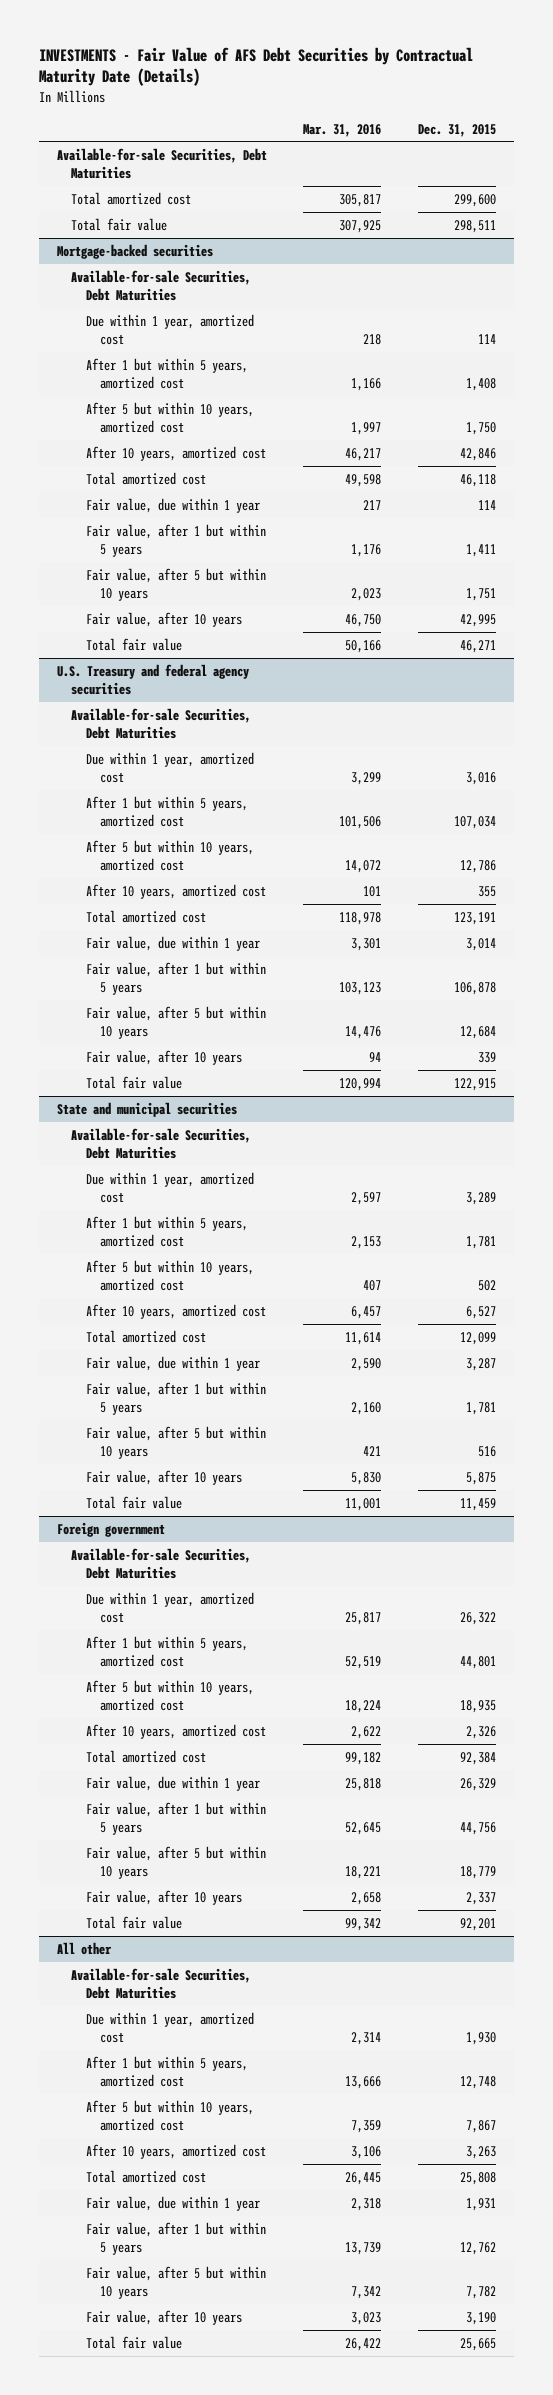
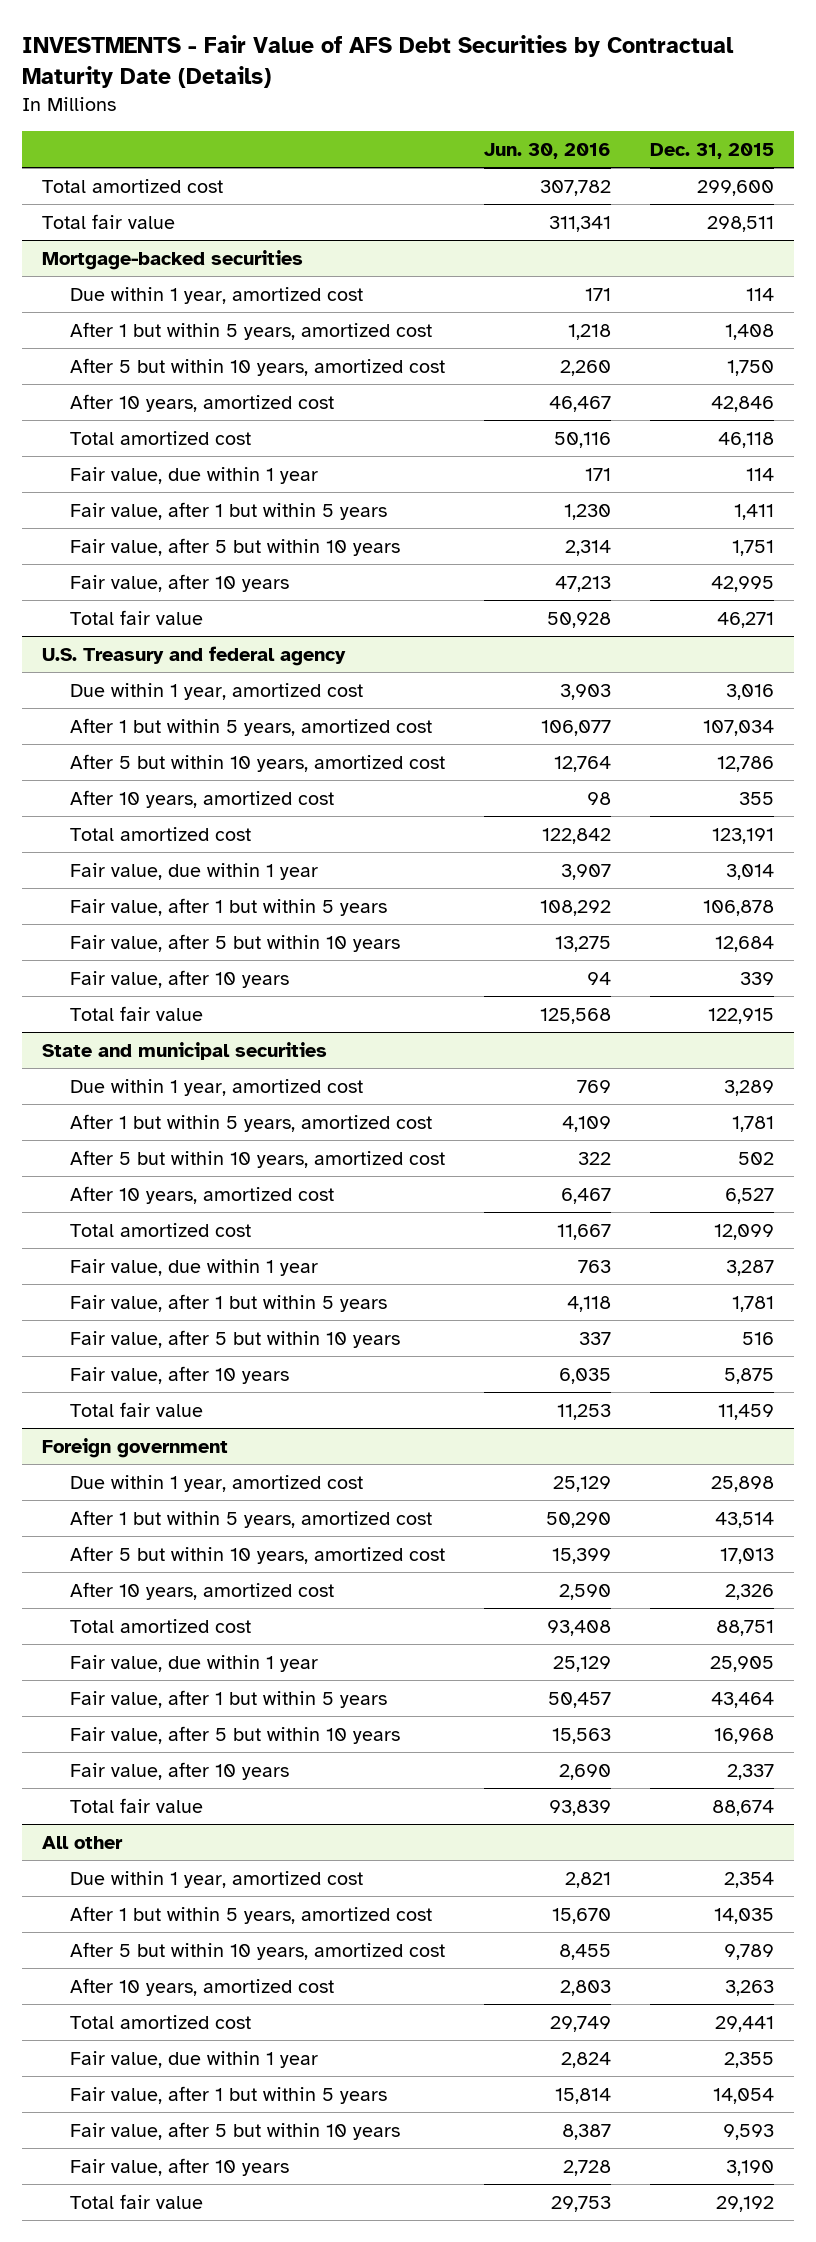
- | Mar. 31, 2016 | Dec. 31, 2015
+ | Jun. 30, 2016 | Dec. 31, 2015
- Available-for-sale Securities, Debt Maturities
@ Mortgage-backed securities
- Available-for-sale Securities, Debt Maturities
- U.S. Treasury and federal agency securities
- Available-for-sale Securities, Debt Maturities
+ U.S. Treasury and federal agency
@ State and municipal securities
- Available-for-sale Securities, Debt Maturities
@ Foreign government
- Available-for-sale Securities, Debt Maturities
- Due within 1 year, amortized cost | 25,817 | 26,322
- After 1 but within 5 years, amortized cost | 52,519 | 44,801
- After 5 but within 10 years, amortized cost | 18,224 | 18,935
+ Due within 1 year, amortized cost | 25,129 | 25,898
+ After 1 but within 5 years, amortized cost | 50,290 | 43,514
+ After 5 but within 10 years, amortized cost | 15,399 | 17,013
- Total amortized cost | 99,182 | 92,384
- Fair value, due within 1 year | 25,818 | 26,329
- Fair value, after 1 but within 5 years | 52,645 | 44,756
- Fair value, after 5 but within 10 years | 18,221 | 18,779
+ Total amortized cost | 93,408 | 88,751
+ Fair value, due within 1 year | 25,129 | 25,905
+ Fair value, after 1 but within 5 years | 50,457 | 43,464
+ Fair value, after 5 but within 10 years | 15,563 | 16,968
- Total fair value | 99,342 | 92,201
+ Total fair value | 93,839 | 88,674
@ All other
- Available-for-sale Securities, Debt Maturities
- Due within 1 year, amortized cost | 2,314 | 1,930
- After 1 but within 5 years, amortized cost | 13,666 | 12,748
- After 5 but within 10 years, amortized cost | 7,359 | 7,867
+ Due within 1 year, amortized cost | 2,821 | 2,354
+ After 1 but within 5 years, amortized cost | 15,670 | 14,035
+ After 5 but within 10 years, amortized cost | 8,455 | 9,789
- Total amortized cost | 26,445 | 25,808
- Fair value, due within 1 year | 2,318 | 1,931
- Fair value, after 1 but within 5 years | 13,739 | 12,762
- Fair value, after 5 but within 10 years | 7,342 | 7,782
+ Total amortized cost | 29,749 | 29,441
+ Fair value, due within 1 year | 2,824 | 2,355
+ Fair value, after 1 but within 5 years | 15,814 | 14,054
+ Fair value, after 5 but within 10 years | 8,387 | 9,593
- Total fair value | 26,422 | 25,665
+ Total fair value | 29,753 | 29,192

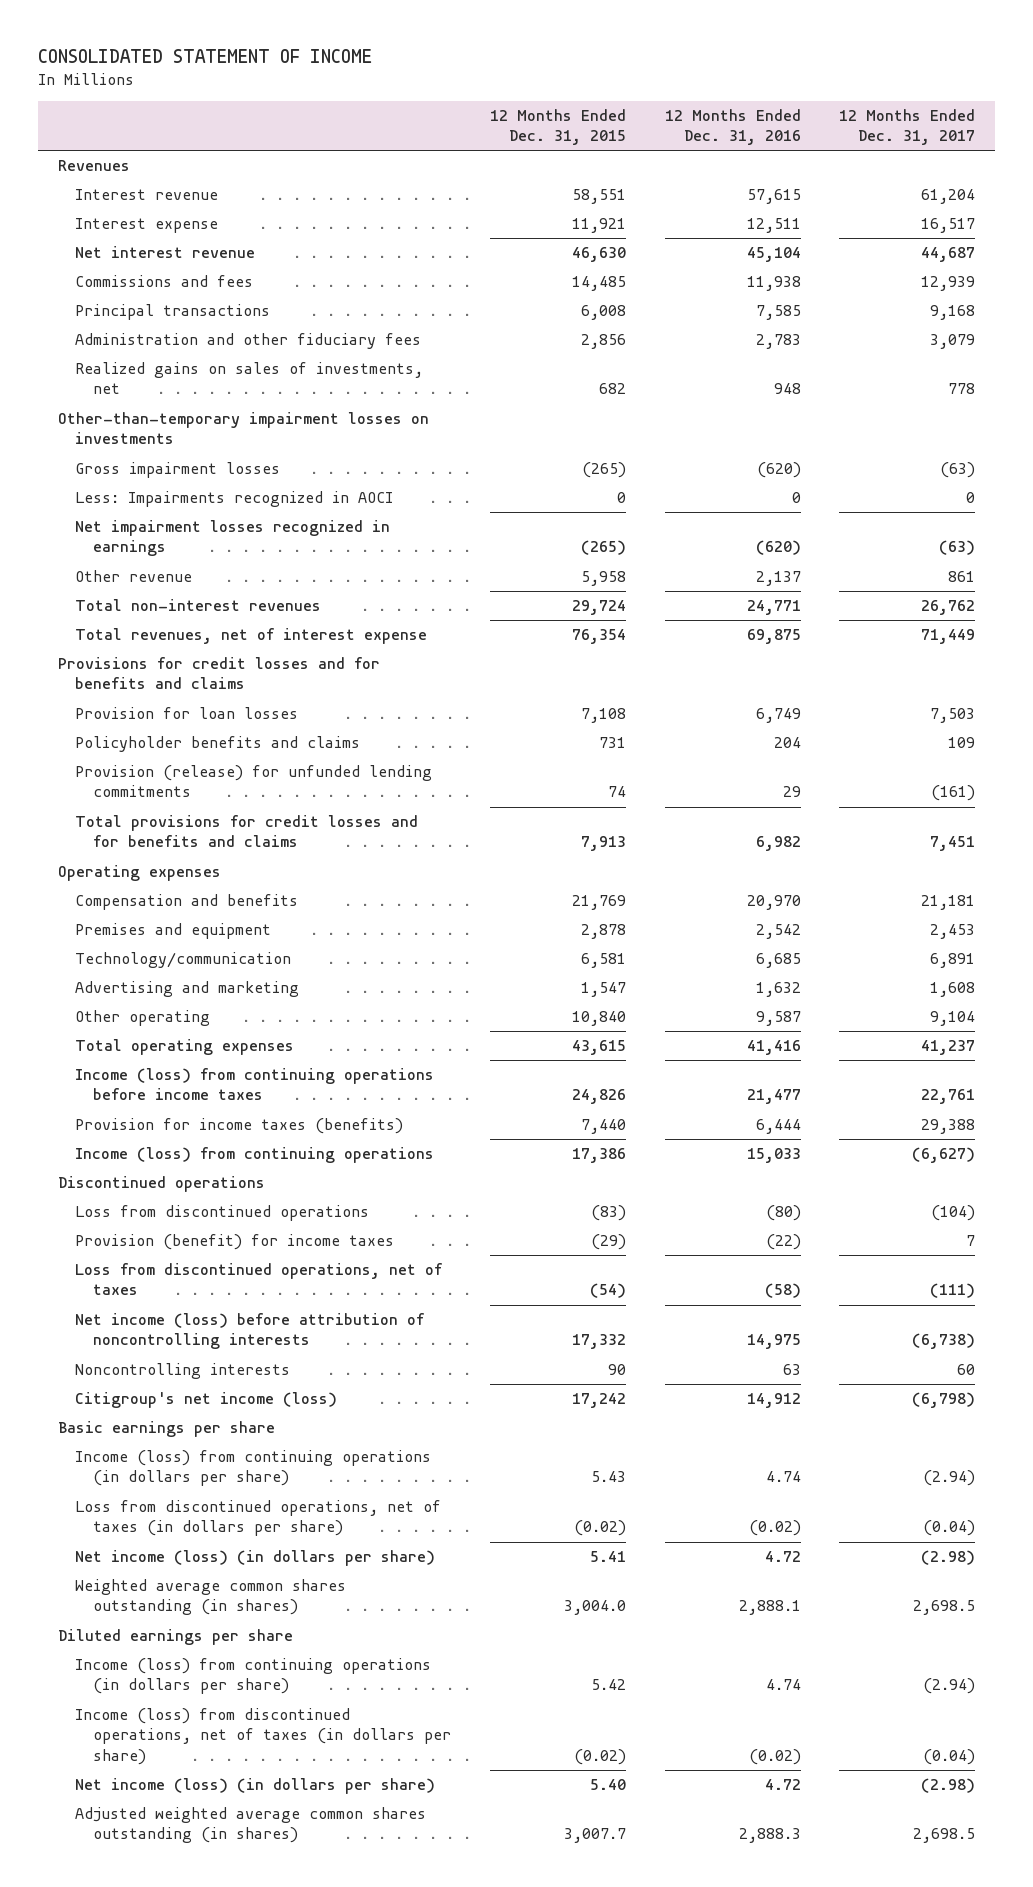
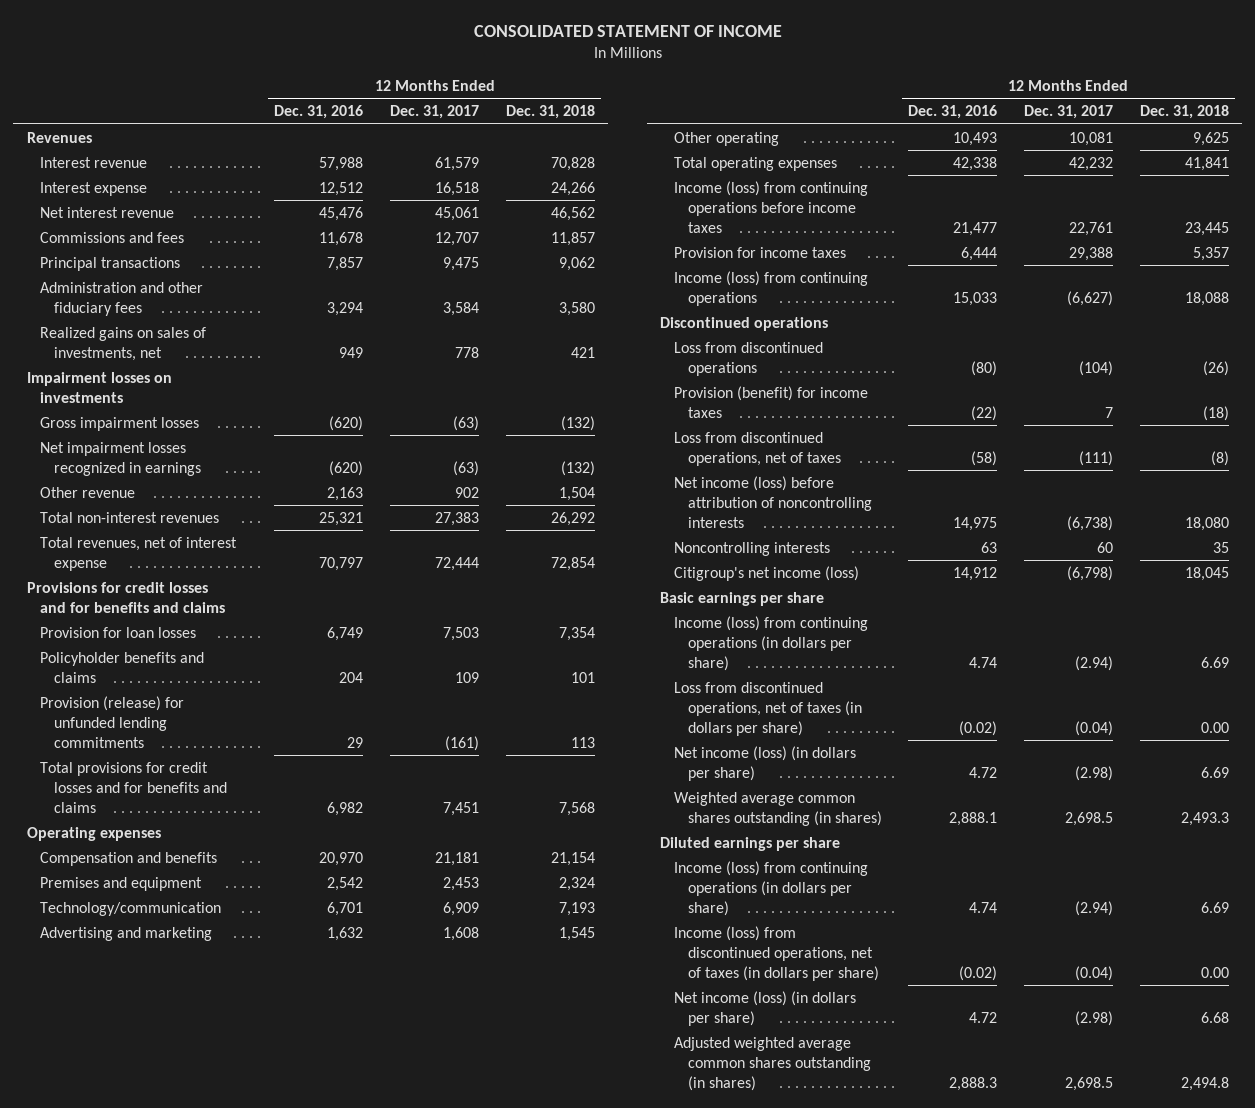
- | 12 Months Ended Dec. 31, 2015 | 12 Months Ended Dec. 31, 2016 | 12 Months Ended Dec. 31, 2017
+ | 12 Months Ended Dec. 31, 2016 | 12 Months Ended Dec. 31, 2017 | 12 Months Ended Dec. 31, 2018
- Interest revenue | 58,551 | 57,615 | 61,204
- Interest expense | 11,921 | 12,511 | 16,517
- Net interest revenue | 46,630 | 45,104 | 44,687
- Commissions and fees | 14,485 | 11,938 | 12,939
- Principal transactions | 6,008 | 7,585 | 9,168
- Administration and other fiduciary fees | 2,856 | 2,783 | 3,079
- Realized gains on sales of investments, net | 682 | 948 | 778
- Other-than-temporary impairment losses on investments
+ Interest revenue | 57,988 | 61,579 | 70,828
+ Interest expense | 12,512 | 16,518 | 24,266
+ Net interest revenue | 45,476 | 45,061 | 46,562
+ Commissions and fees | 11,678 | 12,707 | 11,857
+ Principal transactions | 7,857 | 9,475 | 9,062
+ Administration and other fiduciary fees | 3,294 | 3,584 | 3,580
+ Realized gains on sales of investments, net | 949 | 778 | 421
+ Impairment losses on investments
- Less: Impairments recognized in AOCI | 0 | 0 | 0
- Other revenue | 5,958 | 2,137 | 861
- Total non-interest revenues | 29,724 | 24,771 | 26,762
- Total revenues, net of interest expense | 76,354 | 69,875 | 71,449
+ Other revenue | 2,163 | 902 | 1,504
+ Total non-interest revenues | 25,321 | 27,383 | 26,292
+ Total revenues, net of interest expense | 70,797 | 72,444 | 72,854
- Technology/communication | 6,581 | 6,685 | 6,891
+ Technology/communication | 6,701 | 6,909 | 7,193
- Other operating | 10,840 | 9,587 | 9,104
- Total operating expenses | 43,615 | 41,416 | 41,237
+ Other operating | 10,493 | 10,081 | 9,625
+ Total operating expenses | 42,338 | 42,232 | 41,841
- Provision for income taxes (benefits) | 7,440 | 6,444 | 29,388
+ Provision for income taxes | 6,444 | 29,388 | 5,357

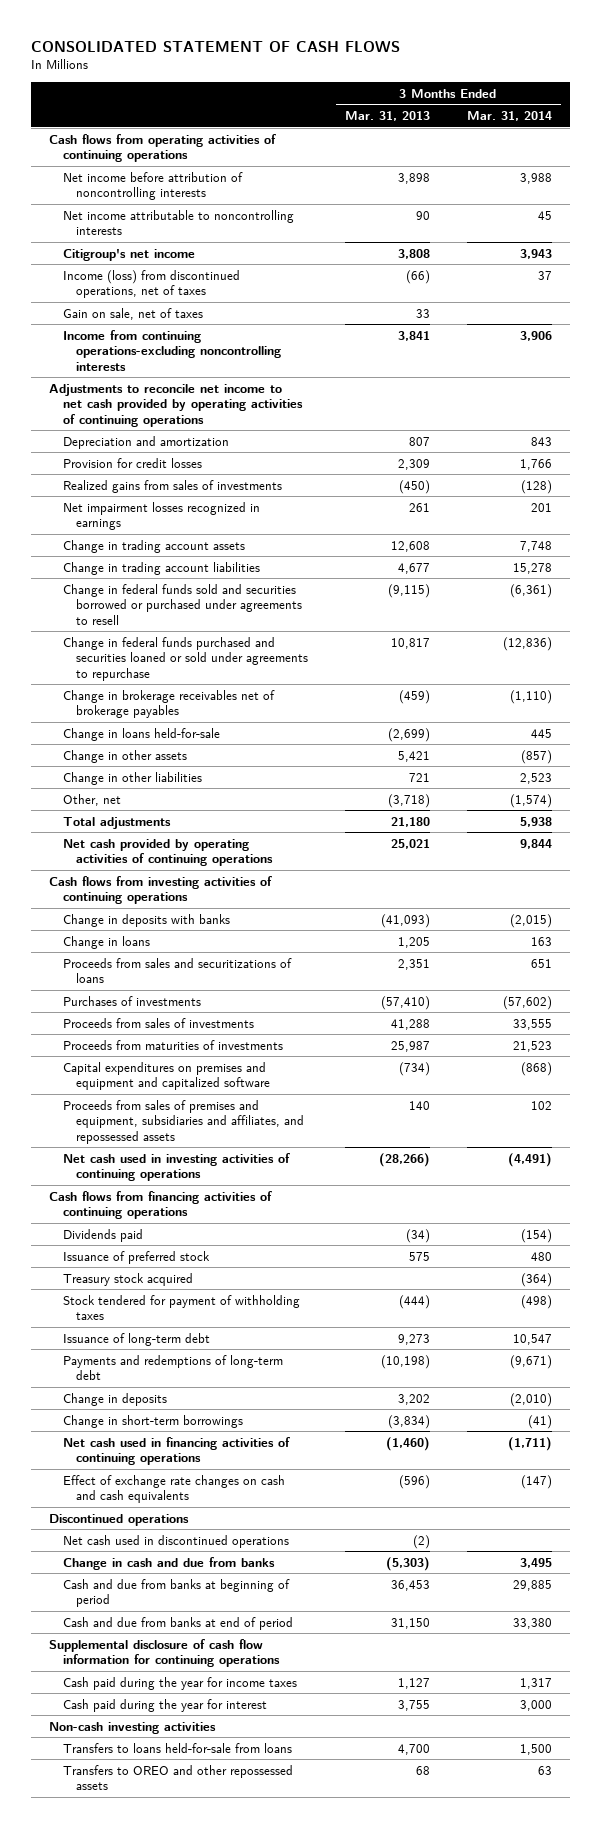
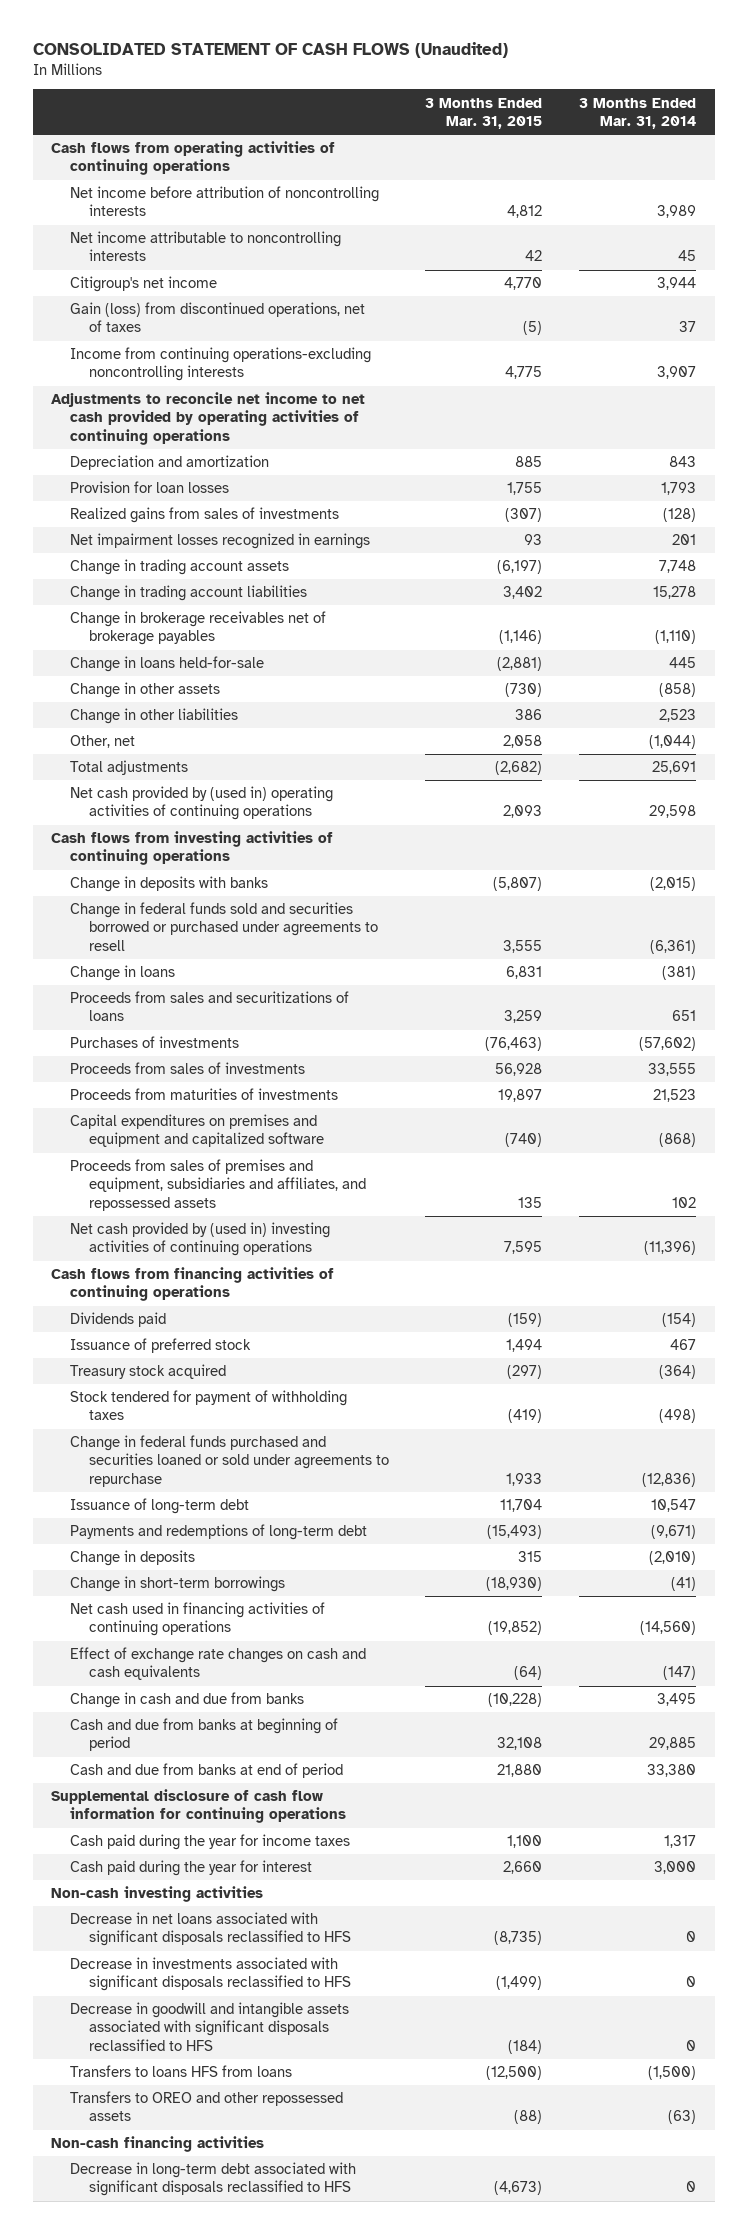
- CONSOLIDATED STATEMENT OF CASH FLOWS
+ CONSOLIDATED STATEMENT OF CASH FLOWS (Unaudited)
- | 3 Months Ended Mar. 31, 2013 | 3 Months Ended Mar. 31, 2014
+ | 3 Months Ended Mar. 31, 2015 | 3 Months Ended Mar. 31, 2014
- Net income before attribution of noncontrolling interests | 3,898 | 3,988
+ Net income before attribution of noncontrolling interests | 4,812 | 3,989
- Citigroup's net income | 3,808 | 3,943
- Income (loss) from discontinued operations, net of taxes | (66) | 37
- Gain on sale, net of taxes | 33 |
- Income from continuing operations-excluding noncontrolling interests | 3,841 | 3,906
+ Citigroup's net income | 4,770 | 3,944
+ Gain (loss) from discontinued operations, net of taxes | (5) | 37
+ Income from continuing operations-excluding noncontrolling interests | 4,775 | 3,907
- Provision for credit losses | 2,309 | 1,766
+ Provision for loan losses | 1,755 | 1,793
- Change in other assets | 5,421 | (857)
+ Change in other assets | (730) | (858)
- Other, net | (3,718) | (1,574)
- Total adjustments | 21,180 | 5,938
- Net cash provided by operating activities of continuing operations | 25,021 | 9,844
+ Other, net | 2,058 | (1,044)
+ Total adjustments | (2,682) | 25,691
+ Net cash provided by (used in) operating activities of continuing operations | 2,093 | 29,598
- Change in loans | 1,205 | 163
moved down: Change in federal funds sold and securities borrowed or purchased under agreements to resell | 3,555 | (6,361)
+ Change in loans | 6,831 | (381)
- Net cash used in investing activities of continuing operations | (28,266) | (4,491)
+ Net cash provided by (used in) investing activities of continuing operations | 7,595 | (11,396)
- Issuance of preferred stock | 575 | 480
+ Issuance of preferred stock | 1,494 | 467
moved down: Change in federal funds purchased and securities loaned or sold under agreements to repurchase | 1,933 | (12,836)
- Net cash used in financing activities of continuing operations | (1,460) | (1,711)
+ Net cash used in financing activities of continuing operations | (19,852) | (14,560)
- Discontinued operations
- Net cash used in discontinued operations | (2) |
- Transfers to loans held-for-sale from loans | 4,700 | 1,500
- Transfers to OREO and other repossessed assets | 68 | 63
+ Decrease in net loans associated with significant disposals reclassified to HFS | (8,735) | 0
+ Decrease in investments associated with significant disposals reclassified to HFS | (1,499) | 0
+ Decrease in goodwill and intangible assets associated with significant disposals reclassified to HFS | (184) | 0
+ Transfers to loans HFS from loans | (12,500) | (1,500)
+ Transfers to OREO and other repossessed assets | (88) | (63)
+ Non-cash financing activities
+ Decrease in long-term debt associated with significant disposals reclassified to HFS | (4,673) | 0

